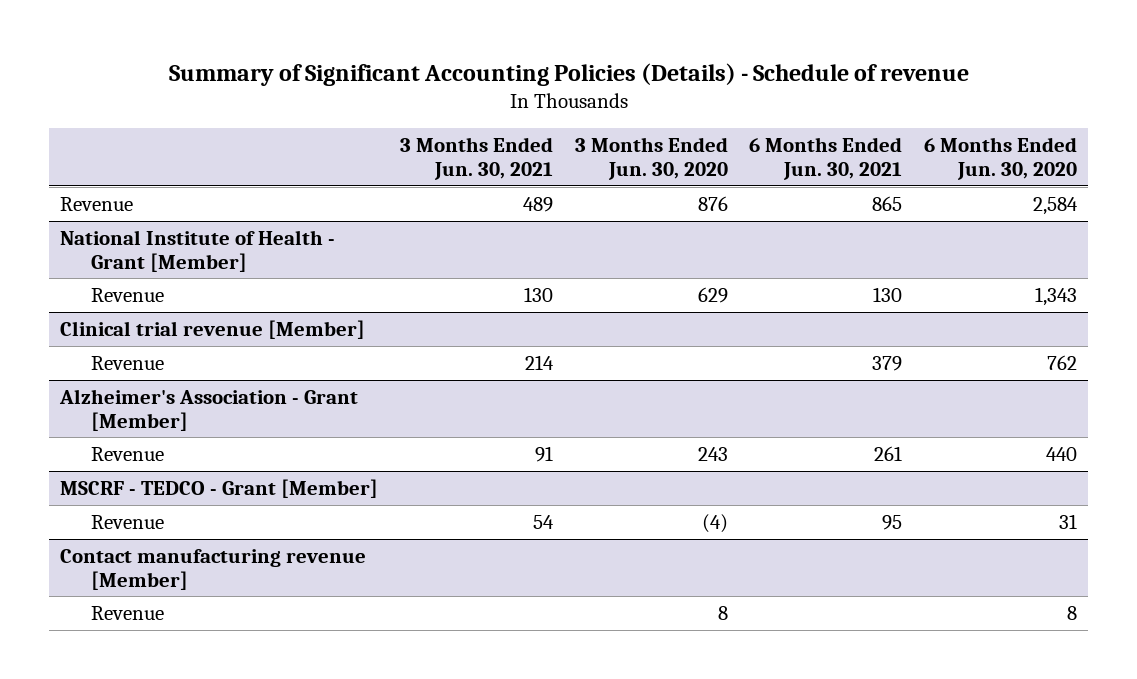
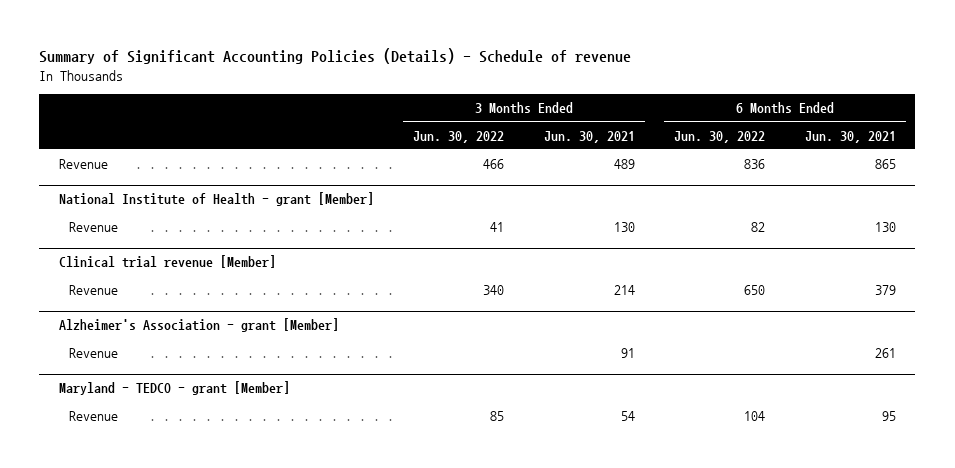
- | 3 Months Ended Jun. 30, 2021 | 3 Months Ended Jun. 30, 2020 | 6 Months Ended Jun. 30, 2021 | 6 Months Ended Jun. 30, 2020
+ | 3 Months Ended Jun. 30, 2022 | 3 Months Ended Jun. 30, 2021 | 6 Months Ended Jun. 30, 2022 | 6 Months Ended Jun. 30, 2021
- National Institute of Health - Grant [Member]
+ National Institute of Health - grant [Member]
- Alzheimer's Association - Grant [Member]
+ Alzheimer's Association - grant [Member]
- MSCRF - TEDCO - Grant [Member]
+ Maryland - TEDCO - grant [Member]
- Contact manufacturing revenue [Member]
- Revenue | | 8 | | 8

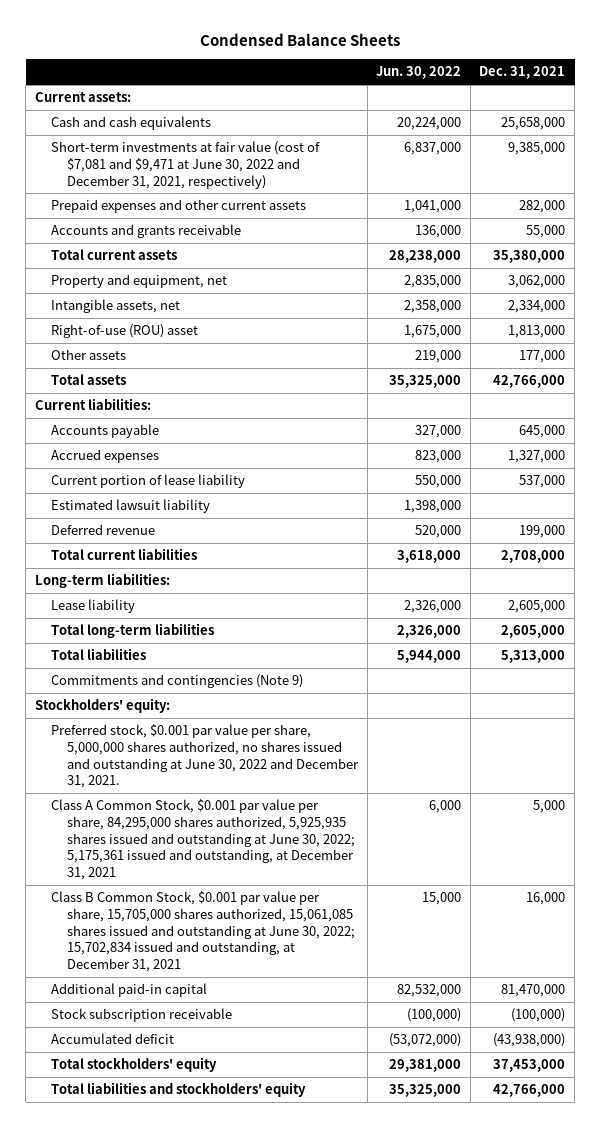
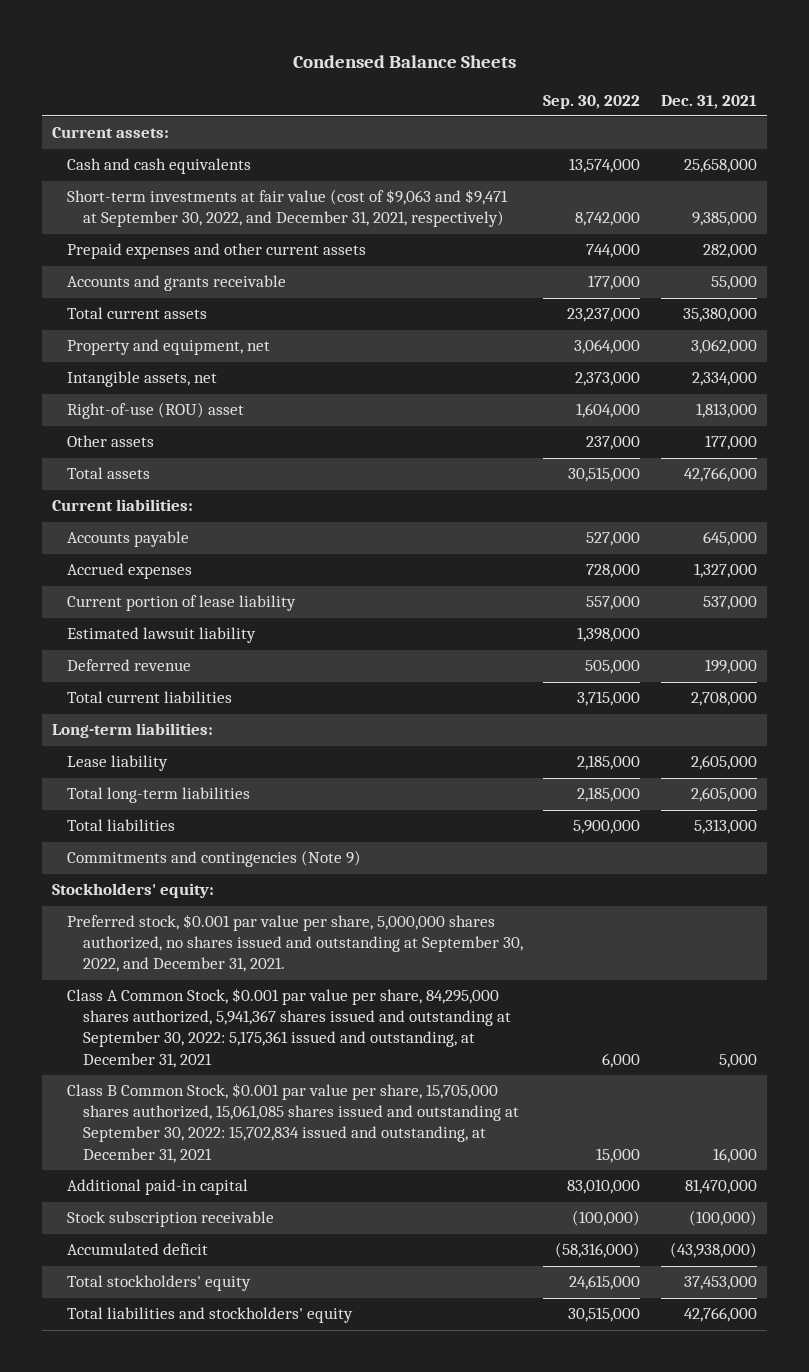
- | Jun. 30, 2022 | Dec. 31, 2021
+ | Sep. 30, 2022 | Dec. 31, 2021
- Short-term investments at fair value (cost of $7,081 and $9,471 at June 30, 2022 and December 31, 2021, respectively) | 6,837,000 | 9,385,000
+ Short-term investments at fair value (cost of $9,063 and $9,471 at September 30, 2022, and December 31, 2021, respectively) | 8,742,000 | 9,385,000
- Preferred stock, $0.001 par value per share, 5,000,000 shares authorized, no shares issued and outstanding at June 30, 2022 and December 31, 2021.
- Class A Common Stock, $0.001 par value per share, 84,295,000 shares authorized, 5,925,935 shares issued and outstanding at June 30, 2022; 5,175,361 issued and outstanding, at December 31, 2021 | 6,000 | 5,000
- Class B Common Stock, $0.001 par value per share, 15,705,000 shares authorized, 15,061,085 shares issued and outstanding at June 30, 2022; 15,702,834 issued and outstanding, at December 31, 2021 | 15,000 | 16,000
+ Preferred stock, $0.001 par value per share, 5,000,000 shares authorized, no shares issued and outstanding at September 30, 2022, and December 31, 2021.
+ Class A Common Stock, $0.001 par value per share, 84,295,000 shares authorized, 5,941,367 shares issued and outstanding at September 30, 2022: 5,175,361 issued and outstanding, at December 31, 2021 | 6,000 | 5,000
+ Class B Common Stock, $0.001 par value per share, 15,705,000 shares authorized, 15,061,085 shares issued and outstanding at September 30, 2022: 15,702,834 issued and outstanding, at December 31, 2021 | 15,000 | 16,000

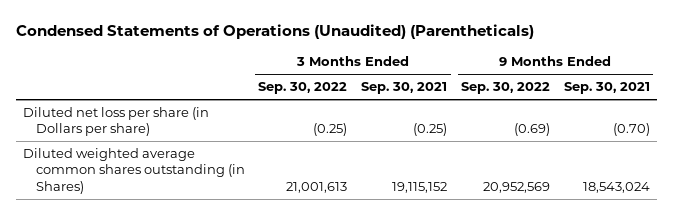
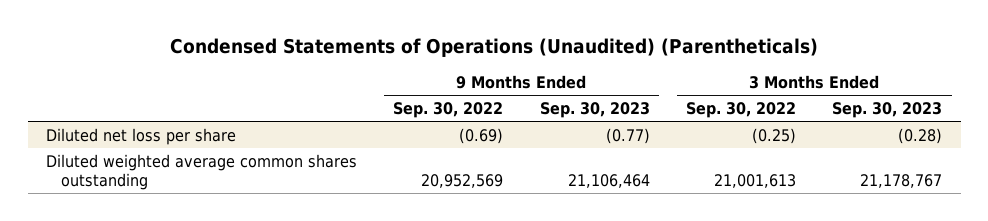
- | 3 Months Ended Sep. 30, 2022 | 3 Months Ended Sep. 30, 2021 | 9 Months Ended Sep. 30, 2022 | 9 Months Ended Sep. 30, 2021
+ | 9 Months Ended Sep. 30, 2022 | 9 Months Ended Sep. 30, 2023 | 3 Months Ended Sep. 30, 2022 | 3 Months Ended Sep. 30, 2023
- Diluted net loss per share (in Dollars per share) | (0.25) | (0.25) | (0.69) | (0.70)
- Diluted weighted average common shares outstanding (in Shares) | 21,001,613 | 19,115,152 | 20,952,569 | 18,543,024
+ Diluted net loss per share | (0.69) | (0.77) | (0.25) | (0.28)
+ Diluted weighted average common shares outstanding | 20,952,569 | 21,106,464 | 21,001,613 | 21,178,767

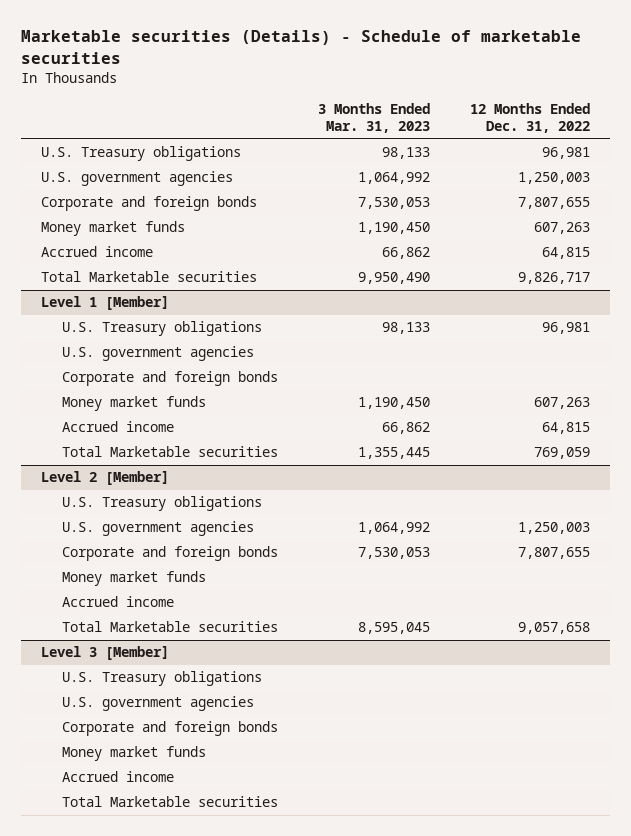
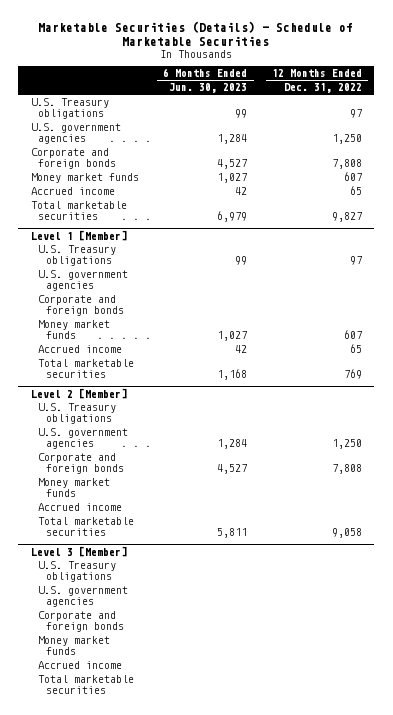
- Marketable securities (Details) - Schedule of marketable securities
+ Marketable Securities (Details) - Schedule of Marketable Securities
- | 3 Months Ended Mar. 31, 2023 | 12 Months Ended Dec. 31, 2022
+ | 6 Months Ended Jun. 30, 2023 | 12 Months Ended Dec. 31, 2022
- U.S. Treasury obligations | 98,133 | 96,981
- U.S. government agencies | 1,064,992 | 1,250,003
- Corporate and foreign bonds | 7,530,053 | 7,807,655
- Money market funds | 1,190,450 | 607,263
- Accrued income | 66,862 | 64,815
- Total Marketable securities | 9,950,490 | 9,826,717
+ U.S. Treasury obligations | 99 | 97
+ U.S. government agencies | 1,284 | 1,250
+ Corporate and foreign bonds | 4,527 | 7,808
+ Money market funds | 1,027 | 607
+ Accrued income | 42 | 65
+ Total marketable securities | 6,979 | 9,827
@ Level 1 [Member]
- U.S. Treasury obligations | 98,133 | 96,981
+ U.S. Treasury obligations | 99 | 97
- Money market funds | 1,190,450 | 607,263
- Accrued income | 66,862 | 64,815
- Total Marketable securities | 1,355,445 | 769,059
+ Money market funds | 1,027 | 607
+ Accrued income | 42 | 65
+ Total marketable securities | 1,168 | 769
@ Level 2 [Member]
- U.S. government agencies | 1,064,992 | 1,250,003
- Corporate and foreign bonds | 7,530,053 | 7,807,655
+ U.S. government agencies | 1,284 | 1,250
+ Corporate and foreign bonds | 4,527 | 7,808
- Total Marketable securities | 8,595,045 | 9,057,658
+ Total marketable securities | 5,811 | 9,058
@ Level 3 [Member]
- Total Marketable securities
+ Total marketable securities

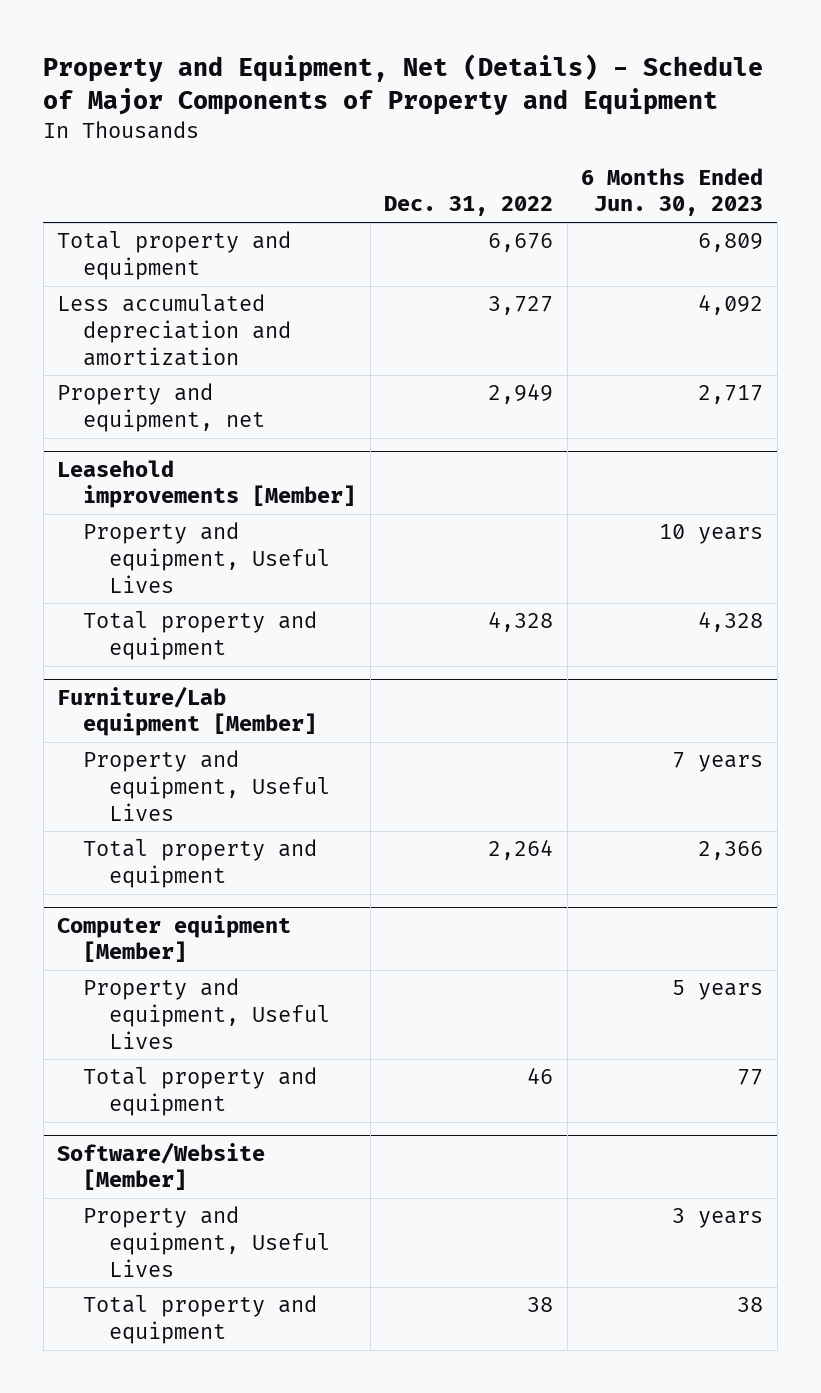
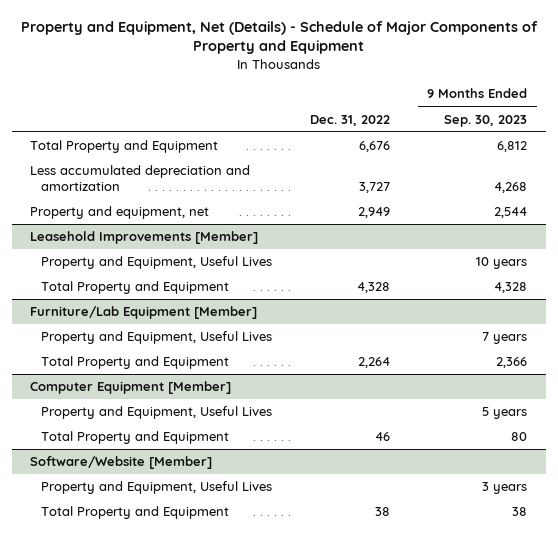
- | Dec. 31, 2022 | 6 Months Ended Jun. 30, 2023
+ | Dec. 31, 2022 | 9 Months Ended Sep. 30, 2023
- Total property and equipment | 6,676 | 6,809
+ Total Property and Equipment | 6,676 | 6,812
- Leasehold improvements [Member]
- Property and equipment, Useful Lives | | 10 years
- Total property and equipment | 4,328 | 4,328
- Furniture/Lab equipment [Member]
- Property and equipment, Useful Lives | | 7 years
- Total property and equipment | 2,264 | 2,366
- Computer equipment [Member]
- Property and equipment, Useful Lives | | 5 years
- Total property and equipment | 46 | 77
+ Leasehold Improvements [Member]
+ Property and Equipment, Useful Lives | | 10 years
+ Total Property and Equipment | 4,328 | 4,328
+ Furniture/Lab Equipment [Member]
+ Property and Equipment, Useful Lives | | 7 years
+ Total Property and Equipment | 2,264 | 2,366
+ Computer Equipment [Member]
+ Property and Equipment, Useful Lives | | 5 years
+ Total Property and Equipment | 46 | 80
@ Software/Website [Member]
- Property and equipment, Useful Lives | | 3 years
- Total property and equipment | 38 | 38
+ Property and Equipment, Useful Lives | | 3 years
+ Total Property and Equipment | 38 | 38

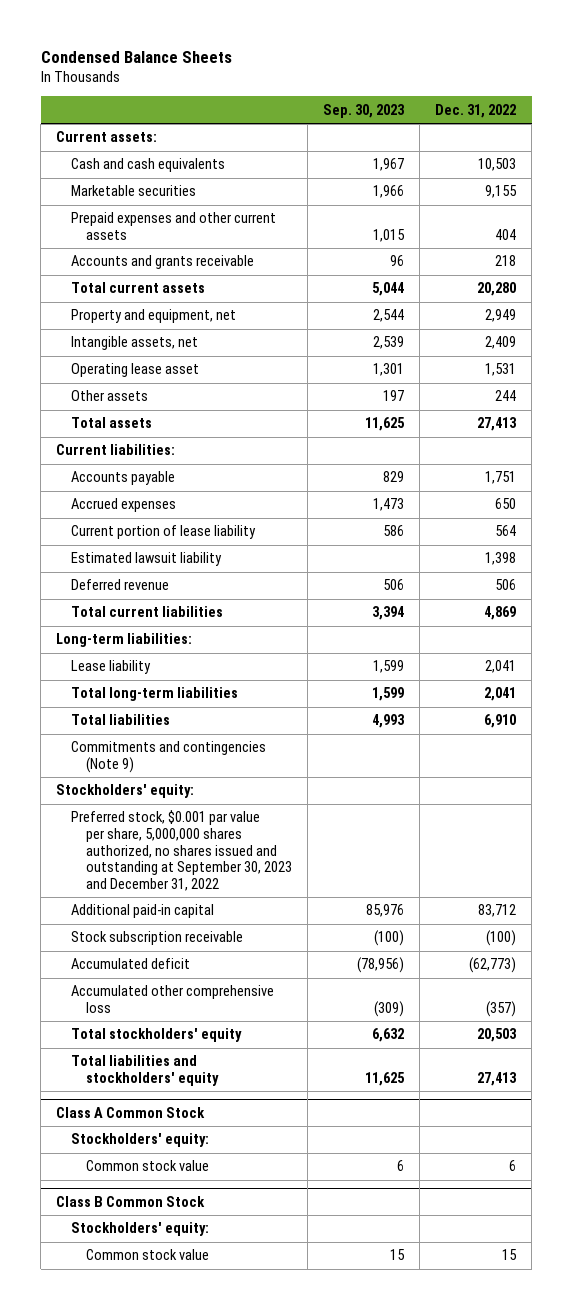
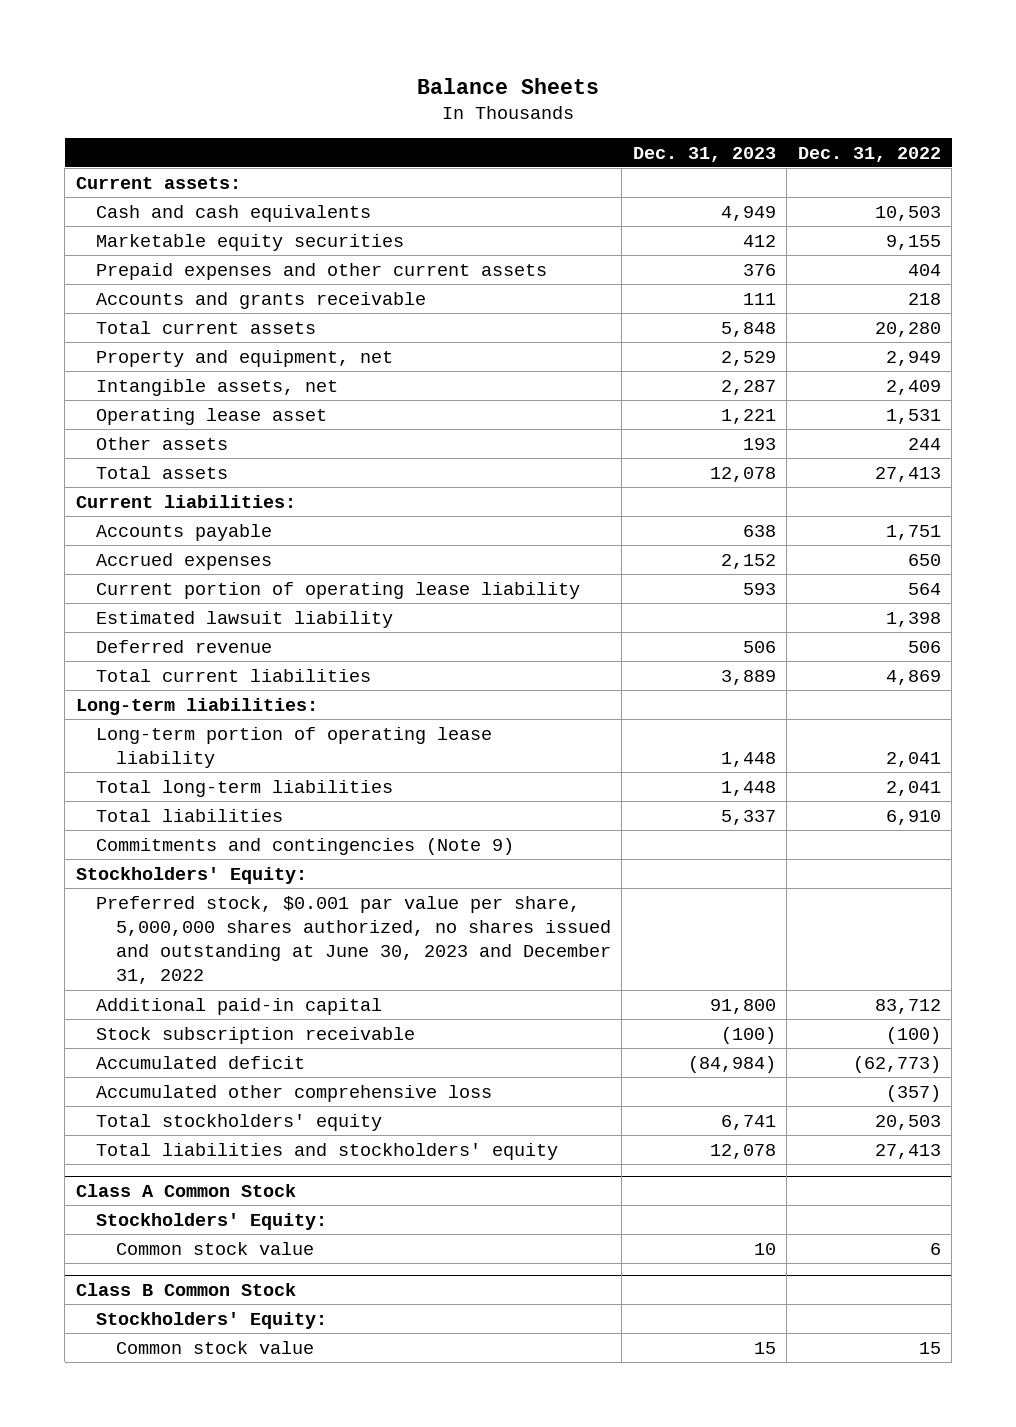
- Condensed Balance Sheets
+ Balance Sheets
- | Sep. 30, 2023 | Dec. 31, 2022
+ | Dec. 31, 2023 | Dec. 31, 2022
- Marketable securities | 1,966 | 9,155
+ Marketable equity securities | 412 | 9,155
- Current portion of lease liability | 586 | 564
+ Current portion of operating lease liability | 593 | 564
- Lease liability | 1,599 | 2,041
+ Long-term portion of operating lease liability | 1,448 | 2,041
- Stockholders' equity:
- Preferred stock, $0.001 par value per share, 5,000,000 shares authorized, no shares issued and outstanding at September 30, 2023 and December 31, 2022
+ Stockholders' Equity:
+ Preferred stock, $0.001 par value per share, 5,000,000 shares authorized, no shares issued and outstanding at June 30, 2023 and December 31, 2022
@ Class A Common Stock
- Stockholders' equity:
+ Stockholders' Equity:
@ Class B Common Stock
- Stockholders' equity:
+ Stockholders' Equity:

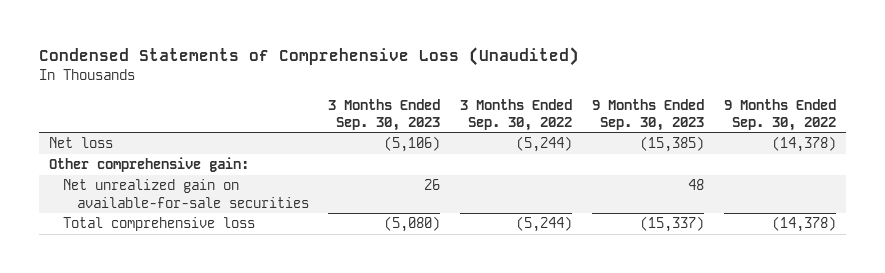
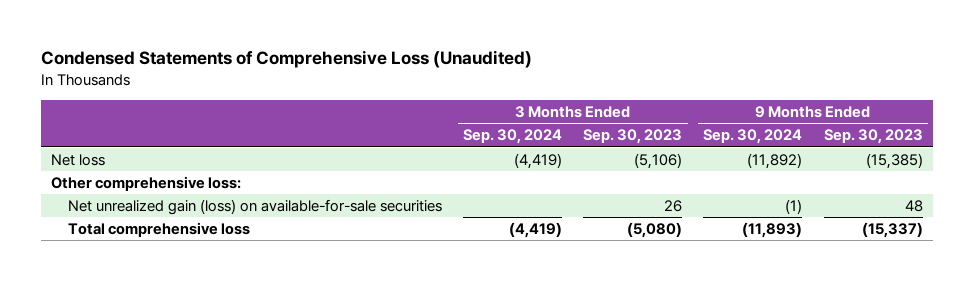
- | 3 Months Ended Sep. 30, 2023 | 3 Months Ended Sep. 30, 2022 | 9 Months Ended Sep. 30, 2023 | 9 Months Ended Sep. 30, 2022
+ | 3 Months Ended Sep. 30, 2024 | 3 Months Ended Sep. 30, 2023 | 9 Months Ended Sep. 30, 2024 | 9 Months Ended Sep. 30, 2023
- Other comprehensive gain:
- Net unrealized gain on available-for-sale securities | 26 | | 48 |
+ Other comprehensive loss:
+ Net unrealized gain (loss) on available-for-sale securities | | 26 | (1) | 48

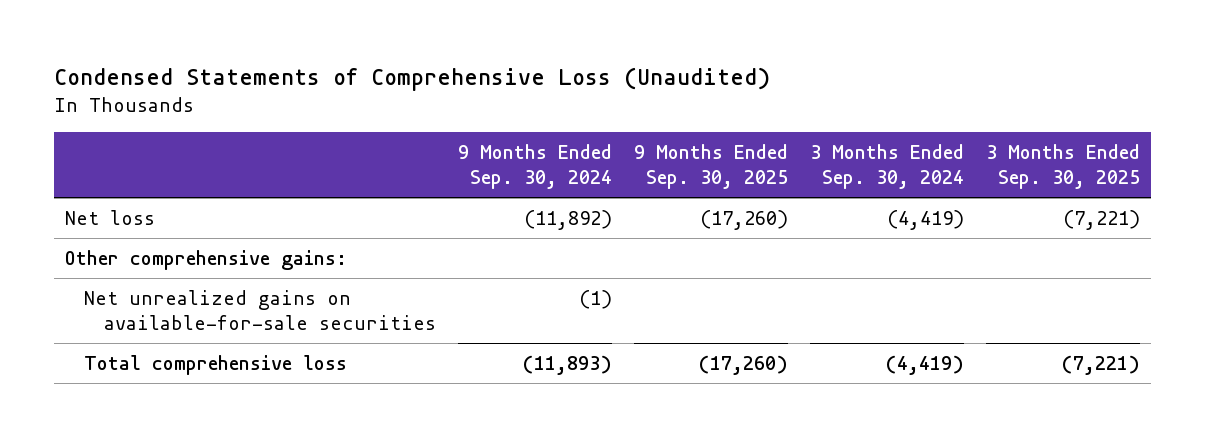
- | 3 Months Ended Sep. 30, 2024 | 3 Months Ended Sep. 30, 2023 | 9 Months Ended Sep. 30, 2024 | 9 Months Ended Sep. 30, 2023
+ | 9 Months Ended Sep. 30, 2024 | 9 Months Ended Sep. 30, 2025 | 3 Months Ended Sep. 30, 2024 | 3 Months Ended Sep. 30, 2025
- Other comprehensive loss:
- Net unrealized gain (loss) on available-for-sale securities | | 26 | (1) | 48
+ Other comprehensive gains:
+ Net unrealized gains on available-for-sale securities | (1) | | |

